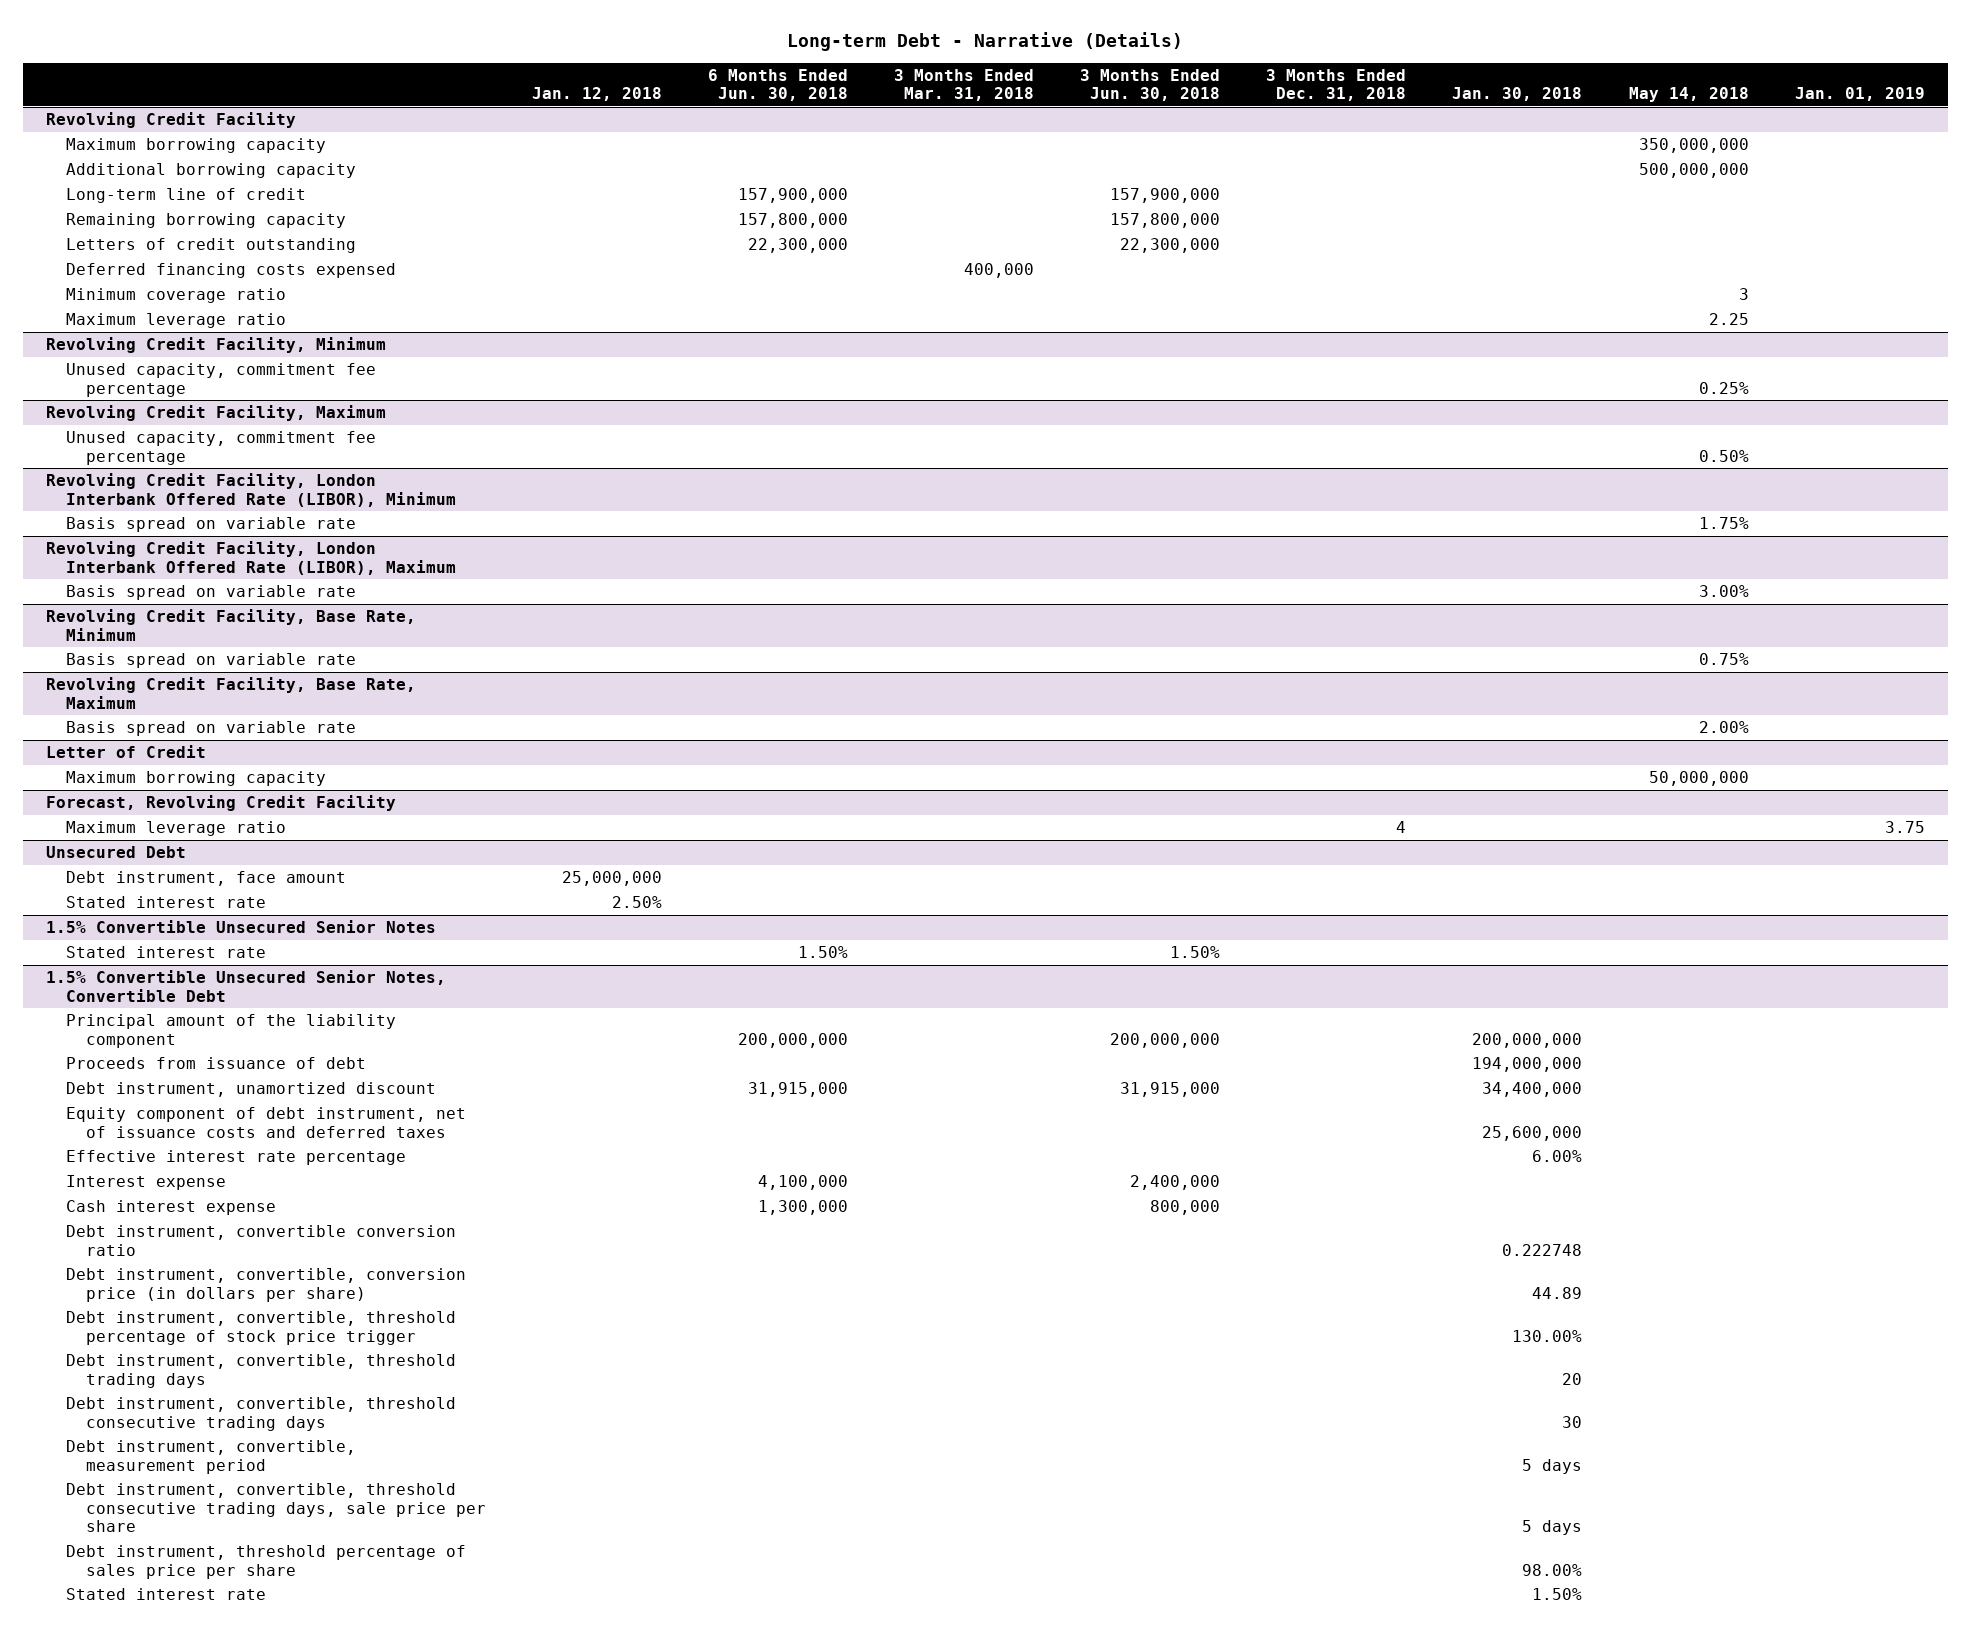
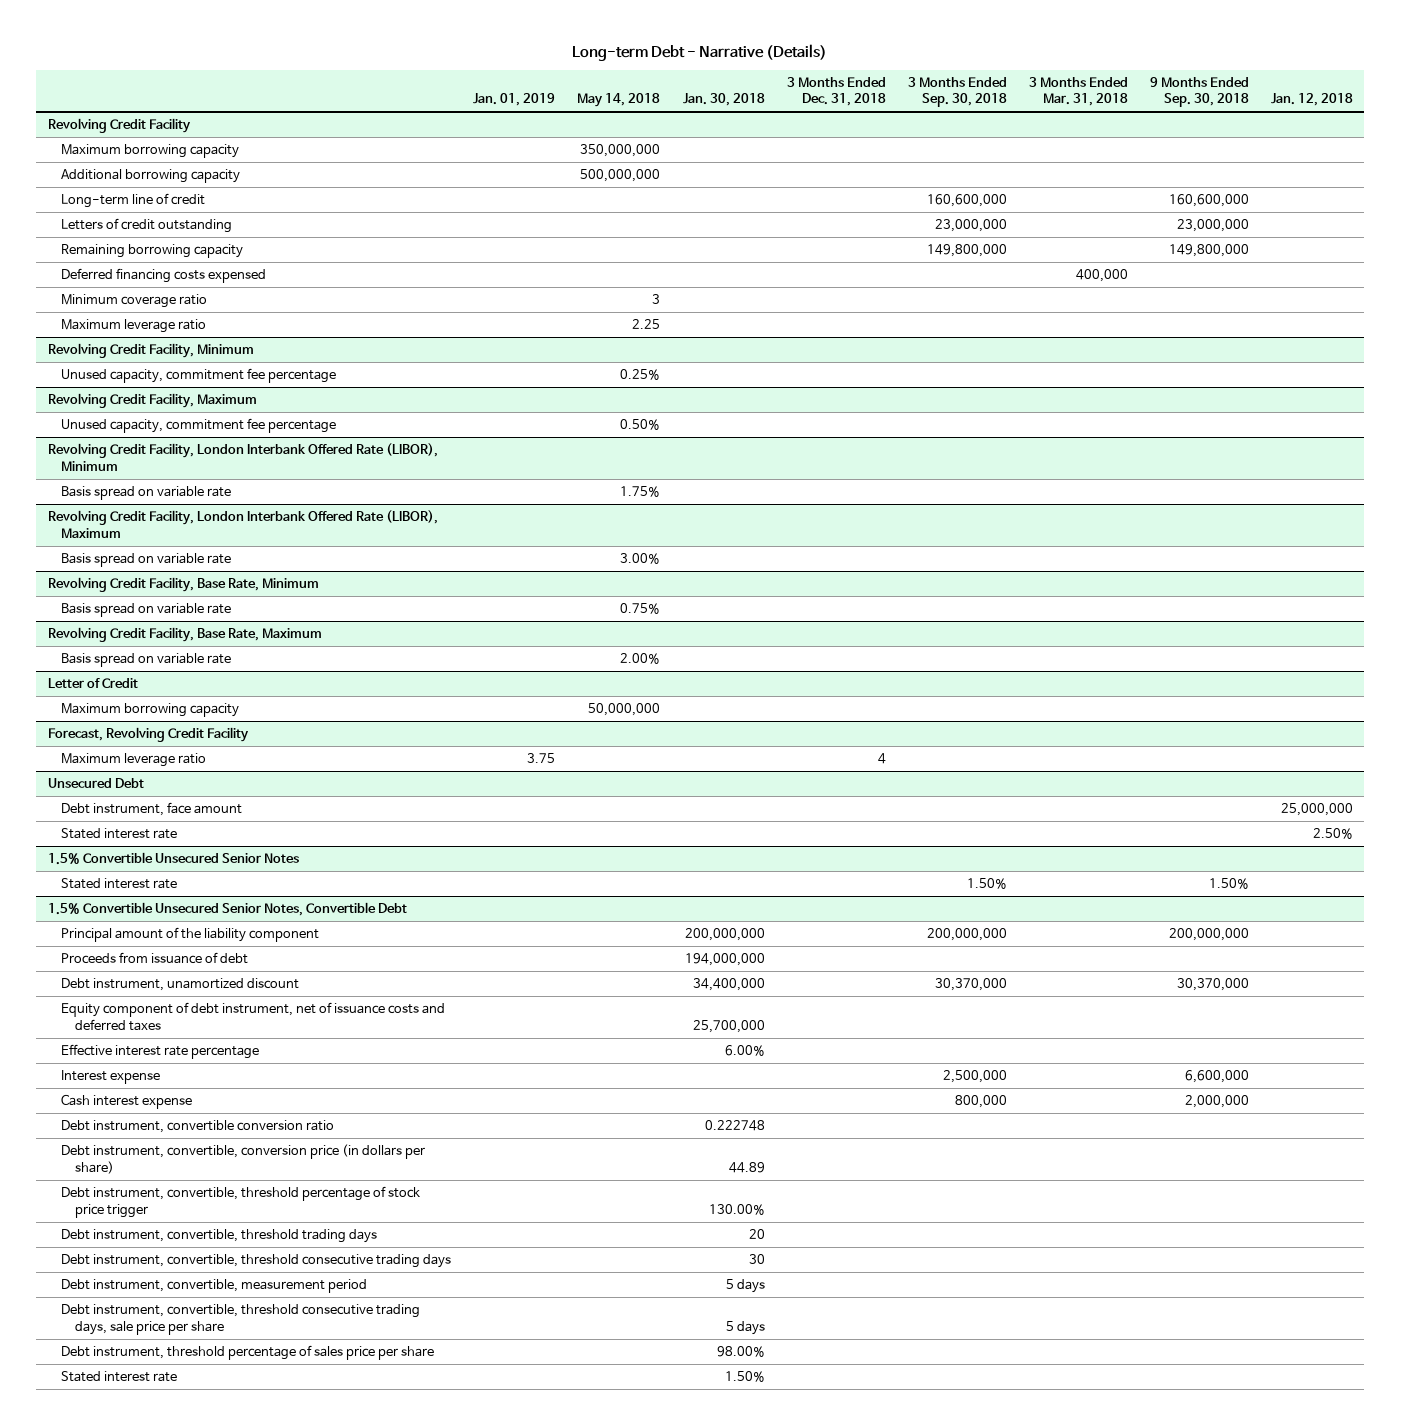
- | Jan. 12, 2018 | 6 Months Ended Jun. 30, 2018 | 3 Months Ended Mar. 31, 2018 | 3 Months Ended Jun. 30, 2018 | 3 Months Ended Dec. 31, 2018 | Jan. 30, 2018 | May 14, 2018 | Jan. 01, 2019
+ | Jan. 01, 2019 | May 14, 2018 | Jan. 30, 2018 | 3 Months Ended Dec. 31, 2018 | 3 Months Ended Sep. 30, 2018 | 3 Months Ended Mar. 31, 2018 | 9 Months Ended Sep. 30, 2018 | Jan. 12, 2018
@ Revolving Credit Facility
moved down: Remaining borrowing capacity | | | | | 149,800,000 | | 149,800,000 |
@ 1.5% Convertible Unsecured Senior Notes, Convertible Debt
- Equity component of debt instrument, net of issuance costs and deferred taxes | | | | | | 25,600,000 | |
+ Equity component of debt instrument, net of issuance costs and deferred taxes | | | 25,700,000 | | | | |

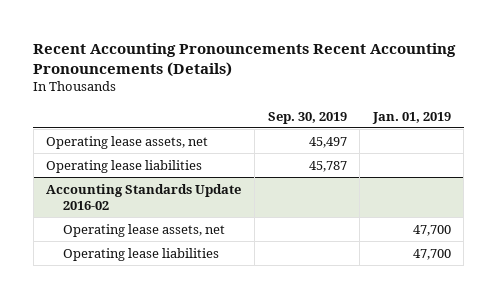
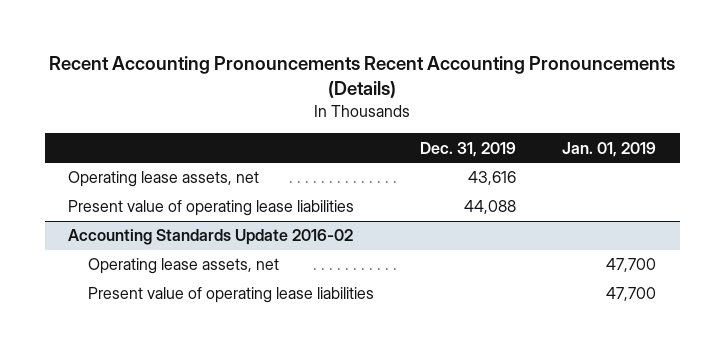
- | Sep. 30, 2019 | Jan. 01, 2019
+ | Dec. 31, 2019 | Jan. 01, 2019
- Operating lease liabilities | 45,787 |
+ Present value of operating lease liabilities | 44,088 |
@ Accounting Standards Update 2016-02
- Operating lease liabilities | | 47,700
+ Present value of operating lease liabilities | | 47,700

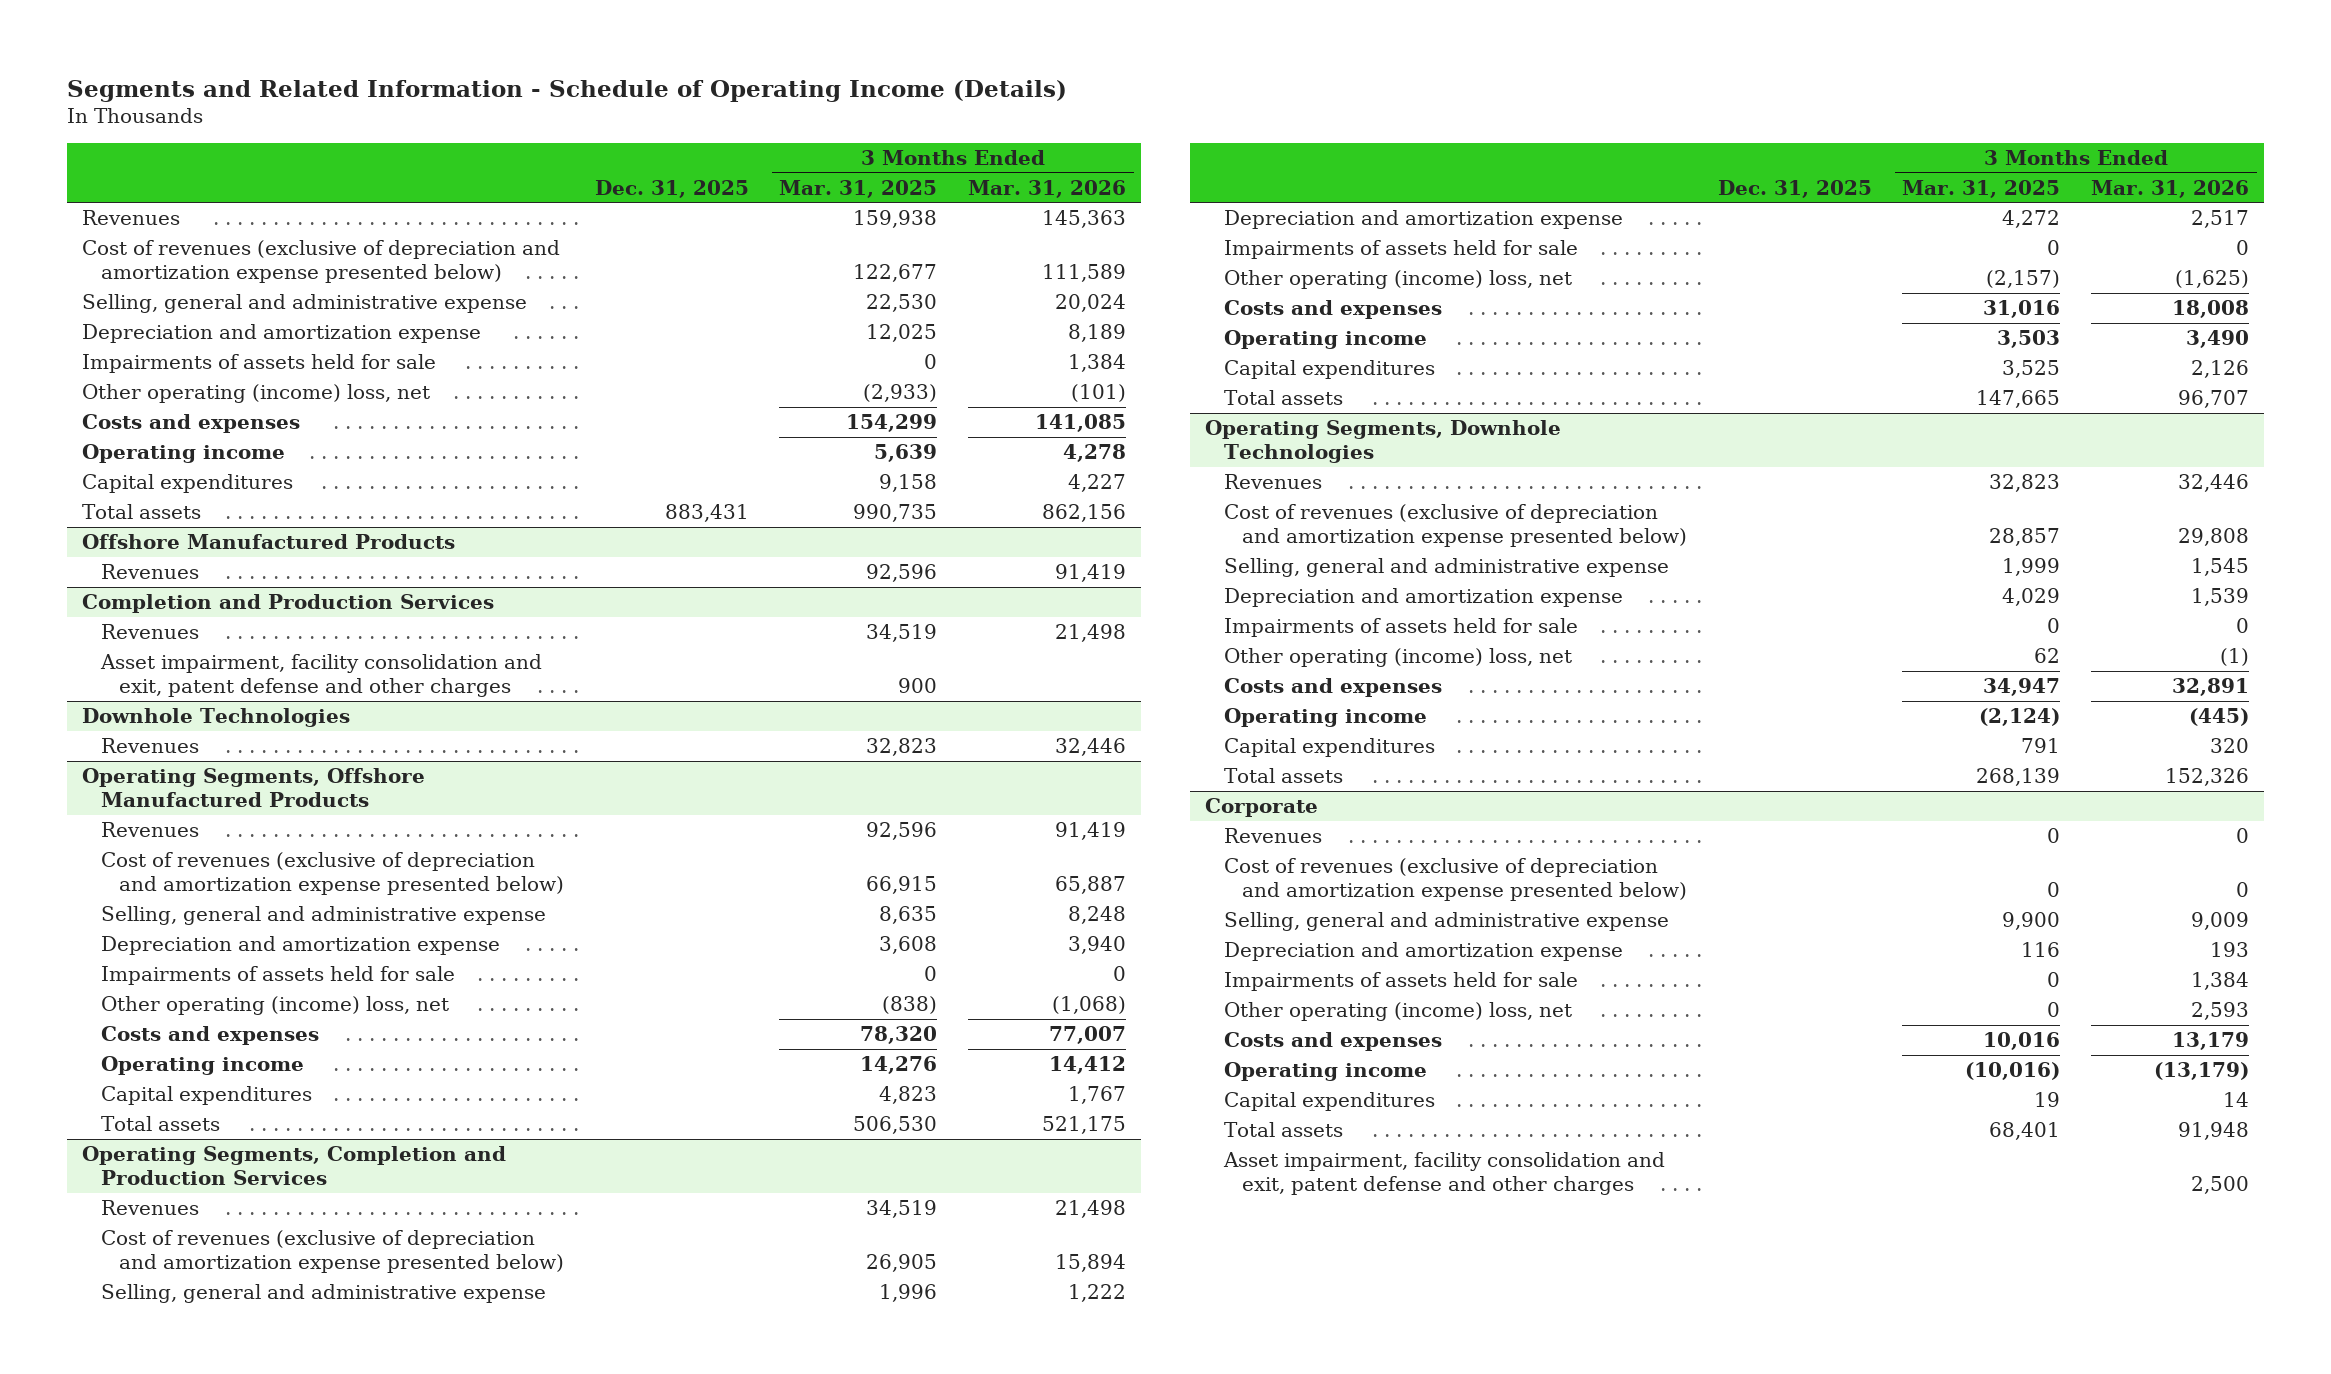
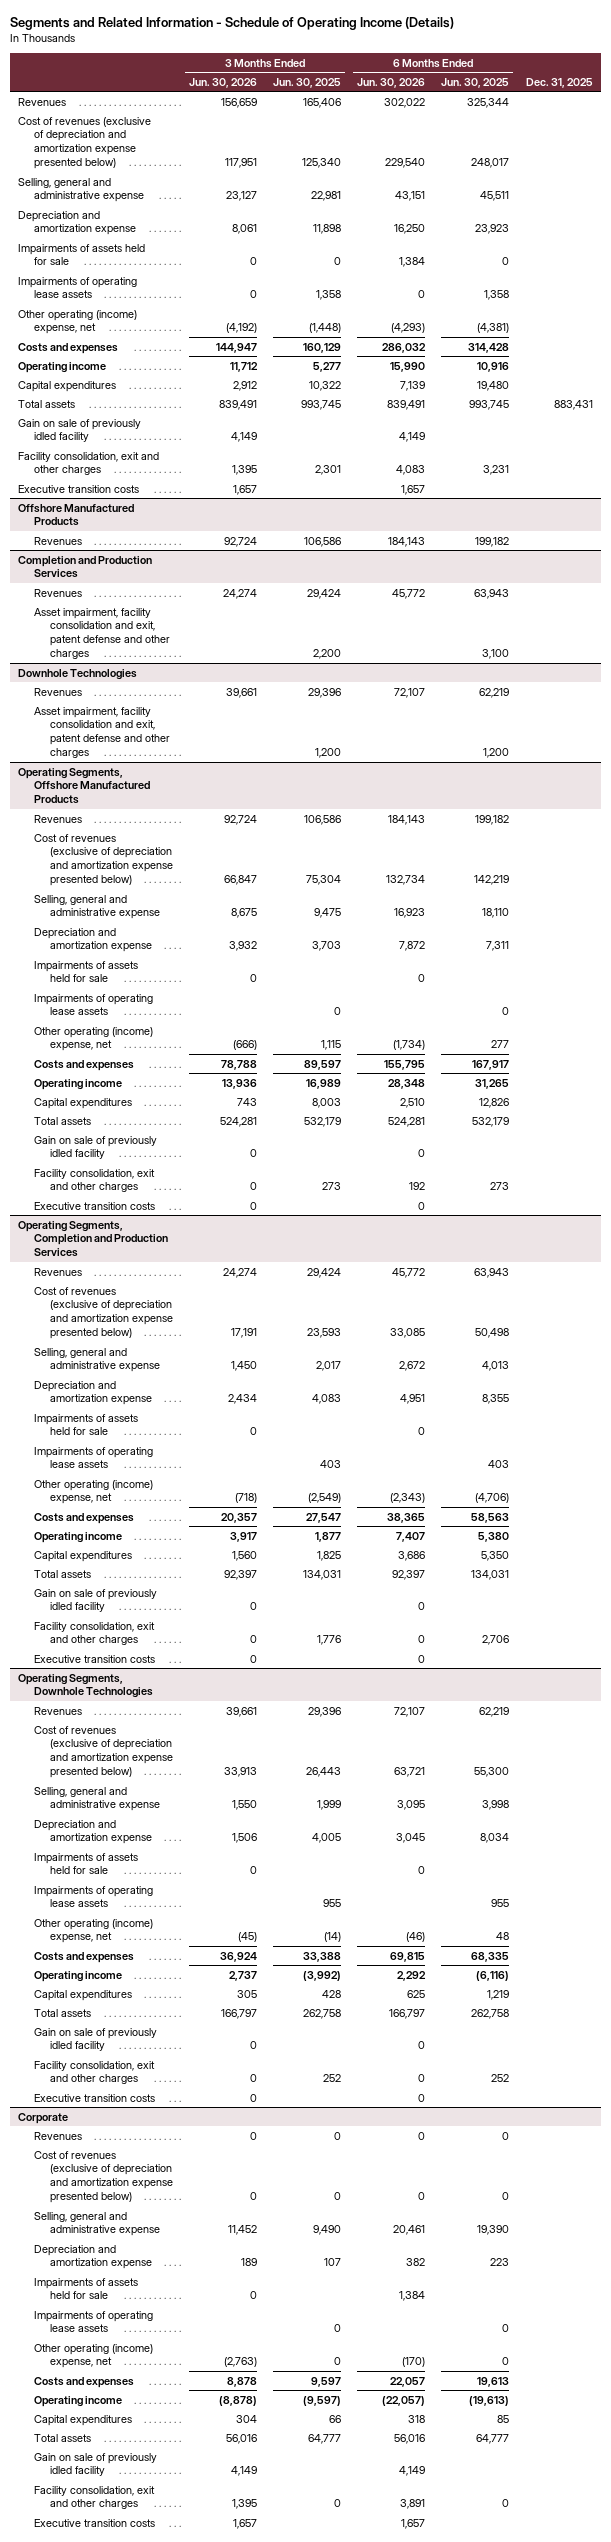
- | Dec. 31, 2025 | 3 Months Ended Mar. 31, 2025 | 3 Months Ended Mar. 31, 2026
+ | 3 Months Ended Jun. 30, 2026 | 3 Months Ended Jun. 30, 2025 | 6 Months Ended Jun. 30, 2026 | 6 Months Ended Jun. 30, 2025 | Dec. 31, 2025
- Other operating (income) loss, net | | (2,933) | (101)
+ Impairments of operating lease assets | 0 | 1,358 | 0 | 1,358 |
+ Other operating (income) expense, net | (4,192) | (1,448) | (4,293) | (4,381) |
+ Gain on sale of previously idled facility | 4,149 | | 4,149 | |
+ Facility consolidation, exit and other charges | 1,395 | 2,301 | 4,083 | 3,231 |
+ Executive transition costs | 1,657 | | 1,657 | |
@ Downhole Technologies
+ Asset impairment, facility consolidation and exit, patent defense and other charges | | 1,200 | | 1,200 |
@ Operating Segments, Offshore Manufactured Products
- Other operating (income) loss, net | | (838) | (1,068)
+ Impairments of operating lease assets | | 0 | | 0 |
+ Other operating (income) expense, net | (666) | 1,115 | (1,734) | 277 |
+ Gain on sale of previously idled facility | 0 | | 0 | |
+ Facility consolidation, exit and other charges | 0 | 273 | 192 | 273 |
+ Executive transition costs | 0 | | 0 | |
@ Operating Segments, Completion and Production Services
- Other operating (income) loss, net | | (2,157) | (1,625)
+ Impairments of operating lease assets | | 403 | | 403 |
+ Other operating (income) expense, net | (718) | (2,549) | (2,343) | (4,706) |
+ Gain on sale of previously idled facility | 0 | | 0 | |
+ Facility consolidation, exit and other charges | 0 | 1,776 | 0 | 2,706 |
+ Executive transition costs | 0 | | 0 | |
@ Operating Segments, Downhole Technologies
- Other operating (income) loss, net | | 62 | (1)
+ Impairments of operating lease assets | | 955 | | 955 |
+ Other operating (income) expense, net | (45) | (14) | (46) | 48 |
+ Gain on sale of previously idled facility | 0 | | 0 | |
+ Facility consolidation, exit and other charges | 0 | 252 | 0 | 252 |
+ Executive transition costs | 0 | | 0 | |
@ Corporate
- Other operating (income) loss, net | | 0 | 2,593
+ Impairments of operating lease assets | | 0 | | 0 |
+ Other operating (income) expense, net | (2,763) | 0 | (170) | 0 |
- Asset impairment, facility consolidation and exit, patent defense and other charges | | | 2,500
+ Gain on sale of previously idled facility | 4,149 | | 4,149 | |
+ Facility consolidation, exit and other charges | 1,395 | 0 | 3,891 | 0 |
+ Executive transition costs | 1,657 | | 1,657 | |

